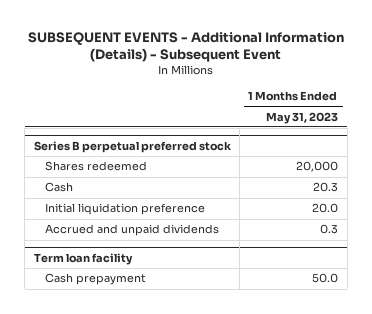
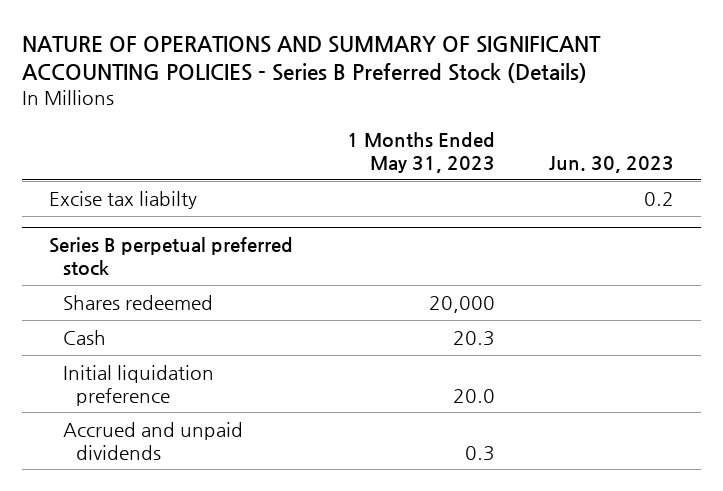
- SUBSEQUENT EVENTS - Additional Information (Details) - Subsequent Event
+ NATURE OF OPERATIONS AND SUMMARY OF SIGNIFICANT ACCOUNTING POLICIES - Series B Preferred Stock (Details)
- | 1 Months Ended May 31, 2023
+ | 1 Months Ended May 31, 2023 | Jun. 30, 2023
+ Excise tax liabilty | | 0.2
- Term loan facility
- Cash prepayment | 50.0

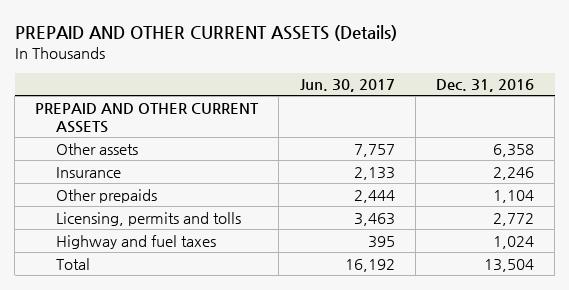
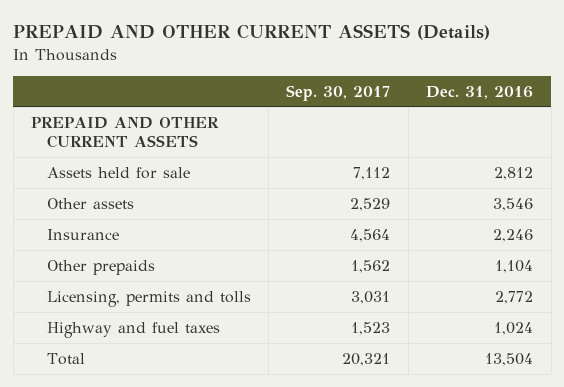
- | Jun. 30, 2017 | Dec. 31, 2016
+ | Sep. 30, 2017 | Dec. 31, 2016
- Other assets | 7,757 | 6,358
+ Assets held for sale | 7,112 | 2,812
+ Other assets | 2,529 | 3,546

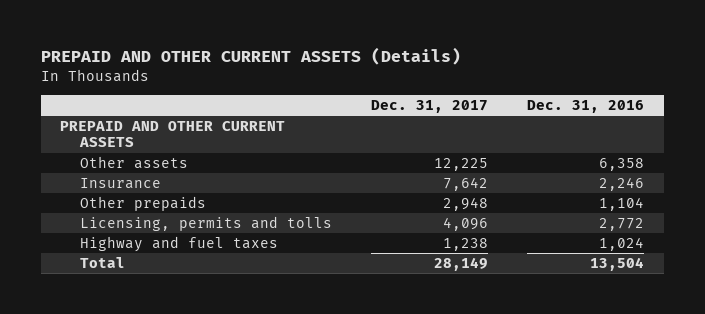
- | Sep. 30, 2017 | Dec. 31, 2016
+ | Dec. 31, 2017 | Dec. 31, 2016
- Assets held for sale | 7,112 | 2,812
- Other assets | 2,529 | 3,546
+ Other assets | 12,225 | 6,358

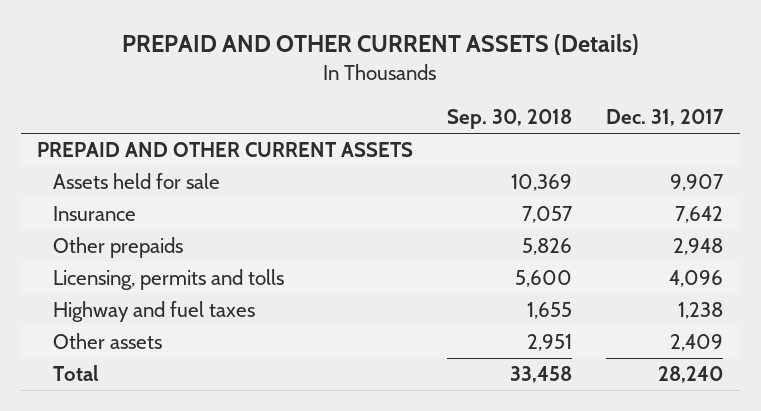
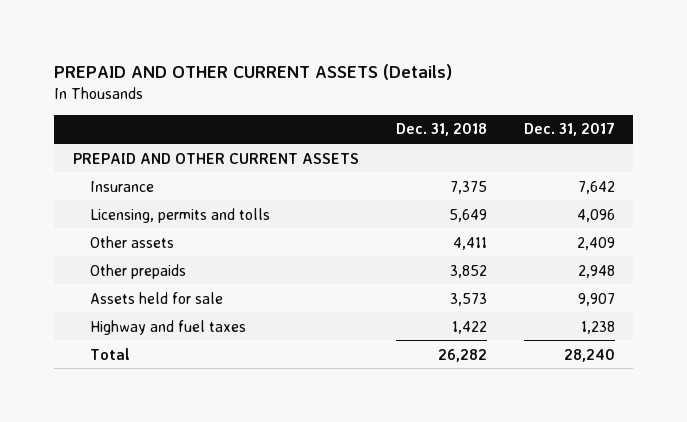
- | Sep. 30, 2018 | Dec. 31, 2017
+ | Dec. 31, 2018 | Dec. 31, 2017
moved down: Other prepaids | 3,852 | 2,948
moved down: Assets held for sale | 3,573 | 9,907
moved down: Highway and fuel taxes | 1,422 | 1,238

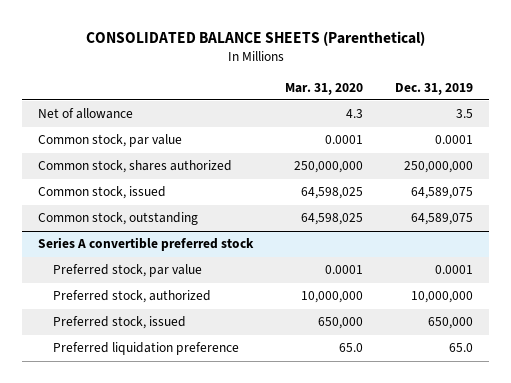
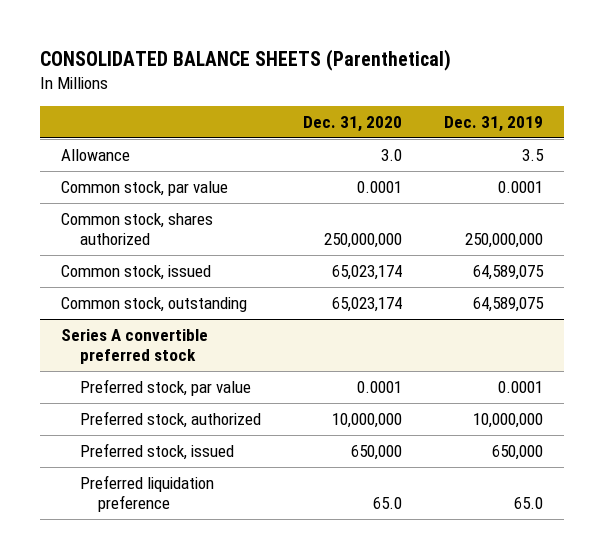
- | Mar. 31, 2020 | Dec. 31, 2019
+ | Dec. 31, 2020 | Dec. 31, 2019
- Net of allowance | 4.3 | 3.5
+ Allowance | 3.0 | 3.5

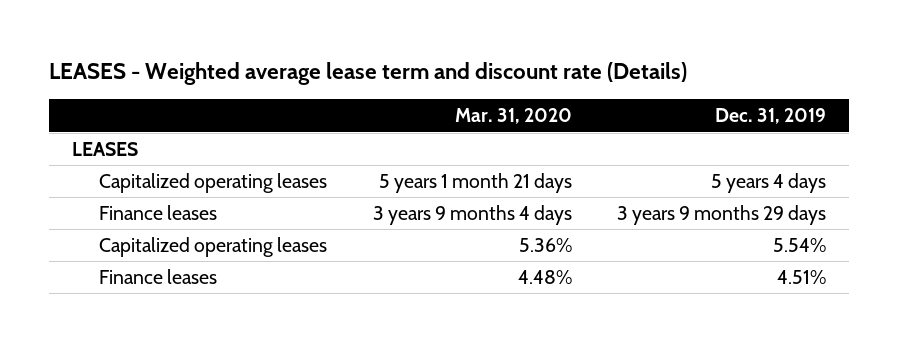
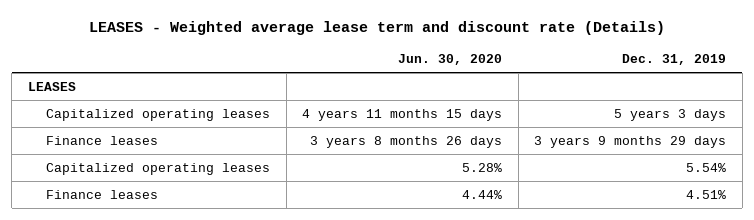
- | Mar. 31, 2020 | Dec. 31, 2019
+ | Jun. 30, 2020 | Dec. 31, 2019
- Capitalized operating leases | 5 years 1 month 21 days | 5 years 4 days
+ Capitalized operating leases | 4 years 11 months 15 days | 5 years 3 days

